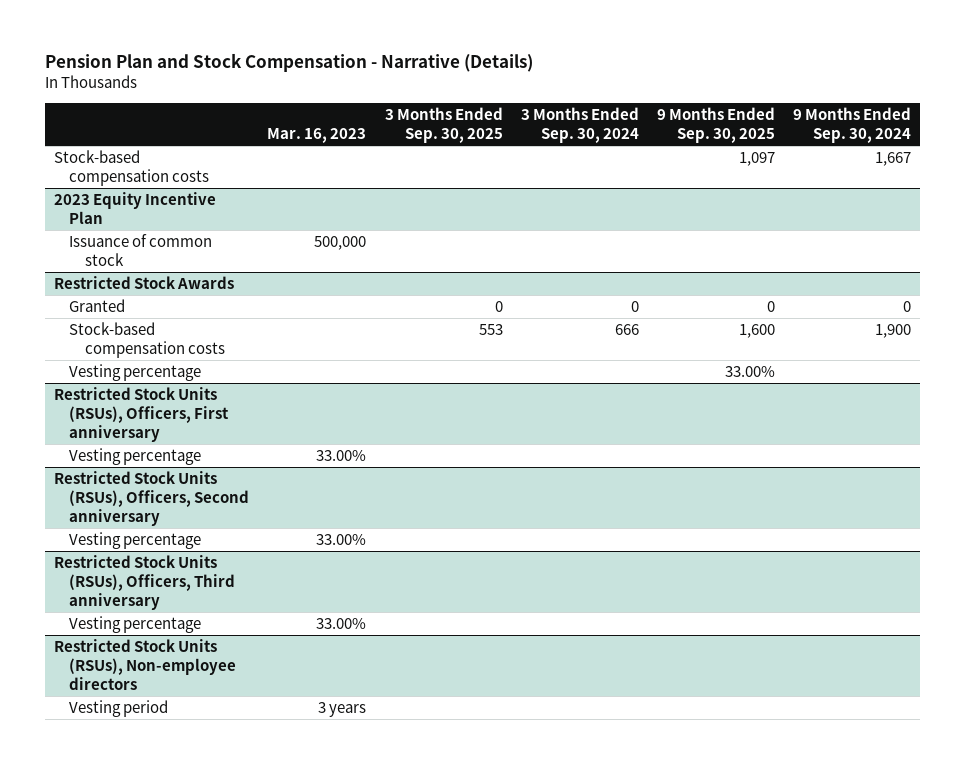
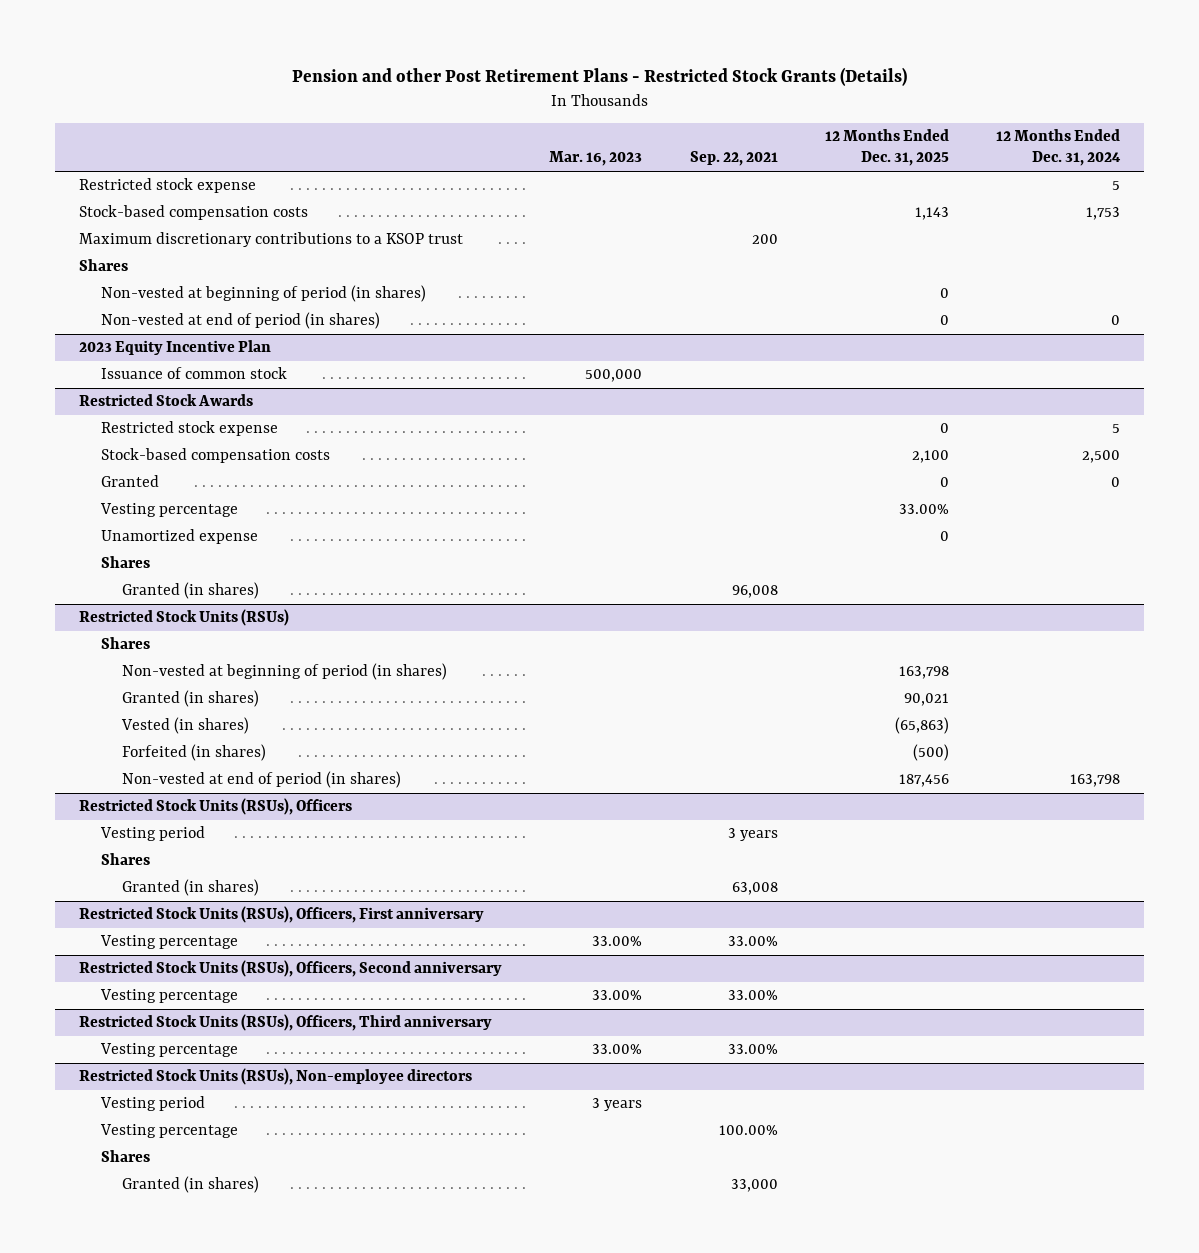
- Pension Plan and Stock Compensation - Narrative (Details)
+ Pension and other Post Retirement Plans - Restricted Stock Grants (Details)
- | Mar. 16, 2023 | 3 Months Ended Sep. 30, 2025 | 3 Months Ended Sep. 30, 2024 | 9 Months Ended Sep. 30, 2025 | 9 Months Ended Sep. 30, 2024
+ | Mar. 16, 2023 | Sep. 22, 2021 | 12 Months Ended Dec. 31, 2025 | 12 Months Ended Dec. 31, 2024
+ Restricted stock expense | | | | 5
+ Maximum discretionary contributions to a KSOP trust | | 200 | |
+ Shares
+ Non-vested at beginning of period (in shares) | | | 0 |
+ Non-vested at end of period (in shares) | | | 0 | 0
@ Restricted Stock Awards
+ Restricted stock expense | | | 0 | 5
moved down: Granted | | | 0 | 0
+ Unamortized expense | | | 0 |
+ Shares
+ Granted (in shares) | | 96,008 | |
+ Restricted Stock Units (RSUs)
+ Shares
+ Non-vested at beginning of period (in shares) | | | 163,798 |
+ Granted (in shares) | | | 90,021 |
+ Vested (in shares) | | | (65,863) |
+ Forfeited (in shares) | | | (500) |
+ Non-vested at end of period (in shares) | | | 187,456 | 163,798
+ Restricted Stock Units (RSUs), Officers
+ Vesting period | | 3 years | |
+ Shares
+ Granted (in shares) | | 63,008 | |
@ Restricted Stock Units (RSUs), Non-employee directors
+ Vesting percentage | | 100.00% | |
+ Shares
+ Granted (in shares) | | 33,000 | |

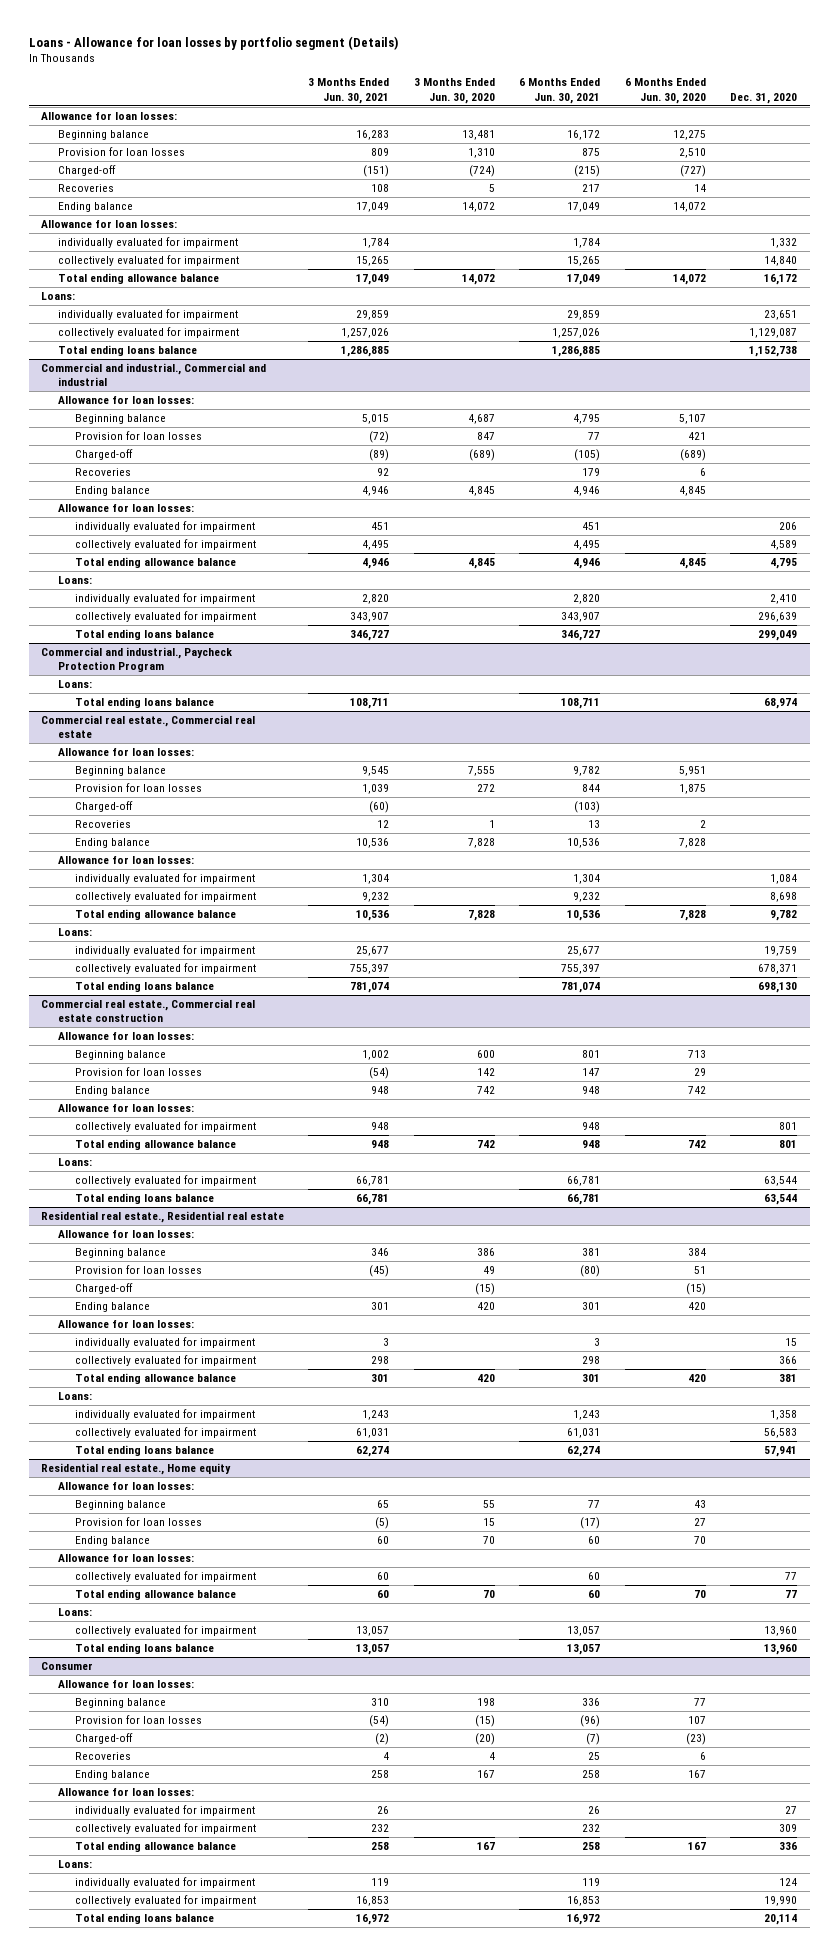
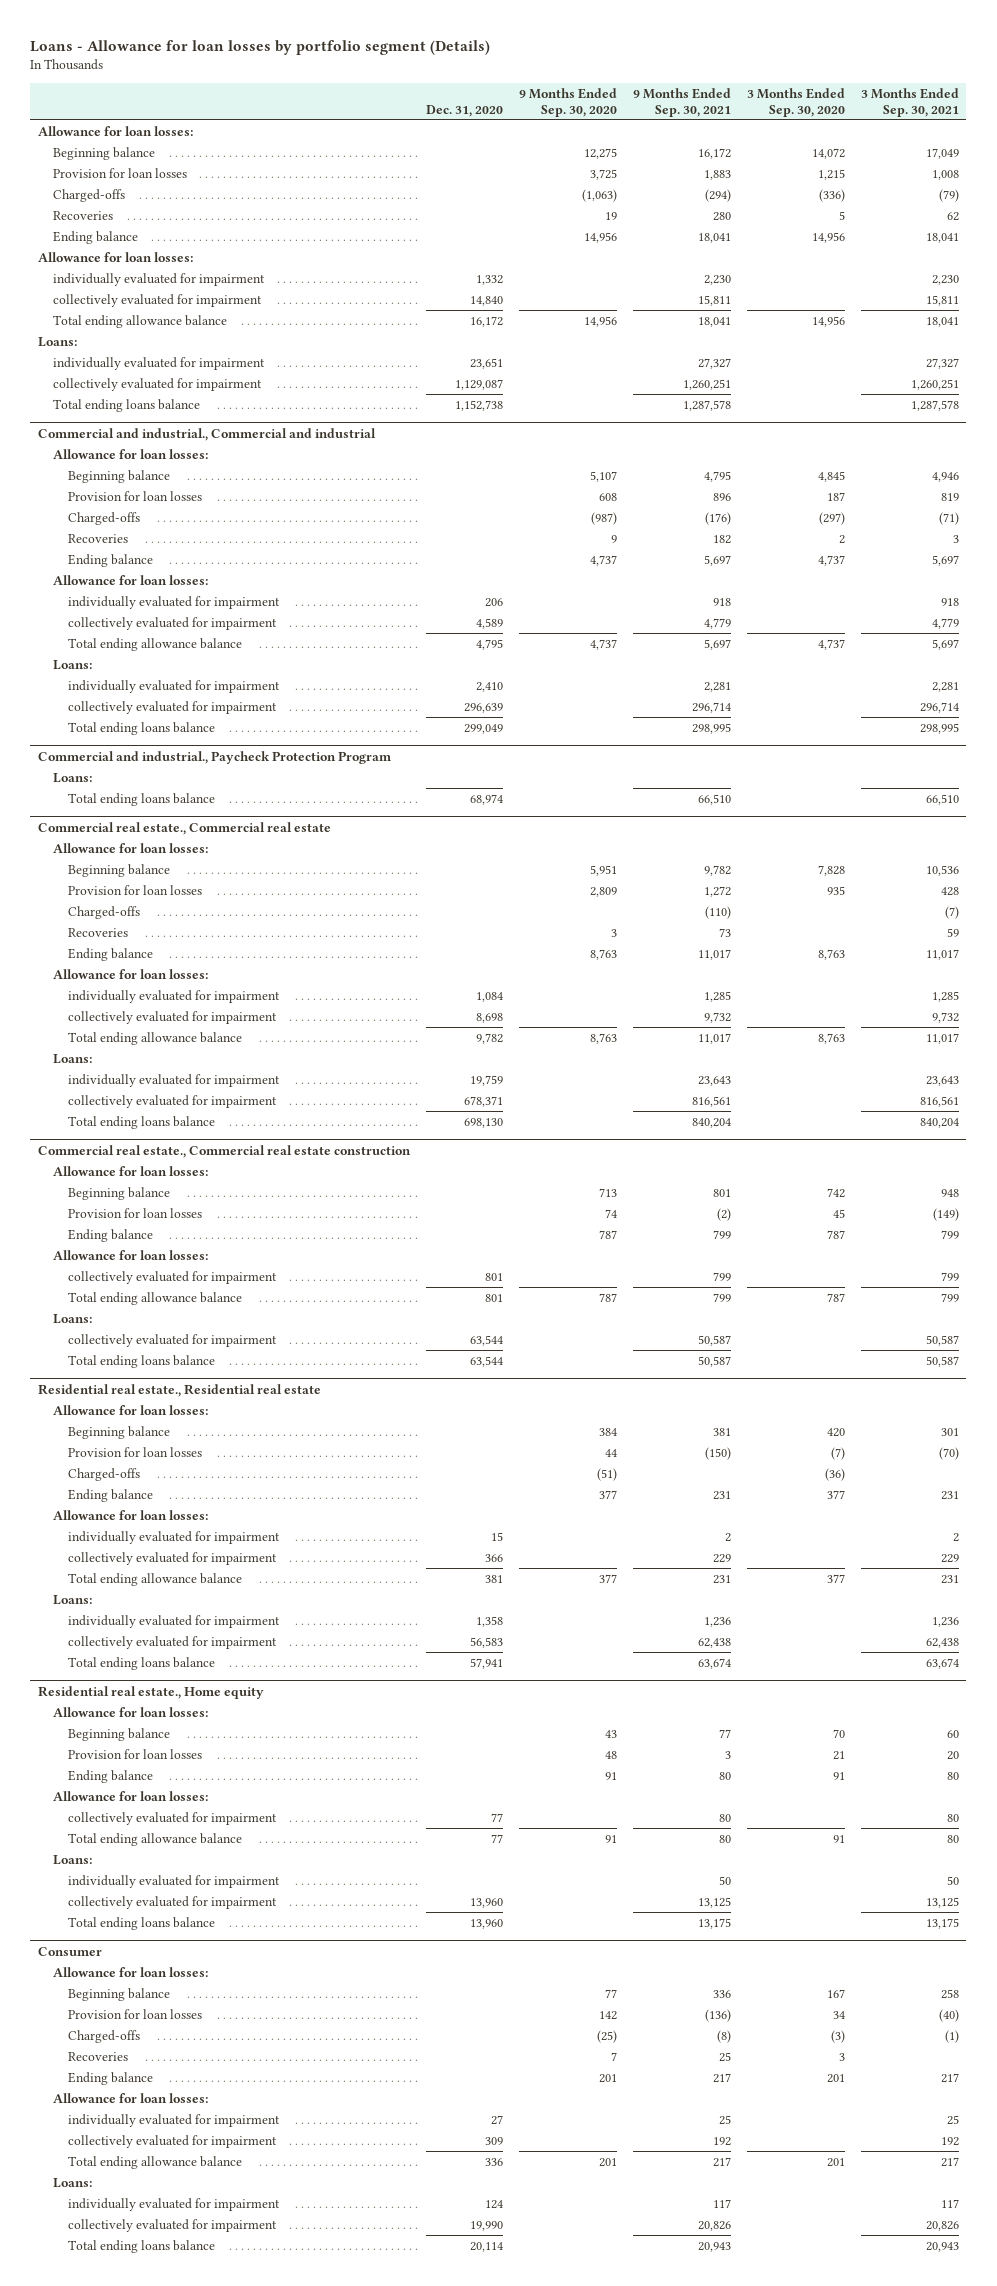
- | 3 Months Ended Jun. 30, 2021 | 3 Months Ended Jun. 30, 2020 | 6 Months Ended Jun. 30, 2021 | 6 Months Ended Jun. 30, 2020 | Dec. 31, 2020
+ | Dec. 31, 2020 | 9 Months Ended Sep. 30, 2020 | 9 Months Ended Sep. 30, 2021 | 3 Months Ended Sep. 30, 2020 | 3 Months Ended Sep. 30, 2021
- Charged-off | (151) | (724) | (215) | (727) |
+ Charged-offs | | (1,063) | (294) | (336) | (79)
@ Commercial and industrial., Commercial and industrial
- Charged-off | (89) | (689) | (105) | (689) |
+ Charged-offs | | (987) | (176) | (297) | (71)
@ Commercial real estate., Commercial real estate
- Charged-off | (60) | | (103) | |
+ Charged-offs | | | (110) | | (7)
@ Residential real estate., Residential real estate
- Charged-off | | (15) | | (15) |
+ Charged-offs | | (51) | | (36) |
@ Residential real estate., Home equity
+ individually evaluated for impairment | | | 50 | | 50
@ Consumer
- Charged-off | (2) | (20) | (7) | (23) |
+ Charged-offs | | (25) | (8) | (3) | (1)

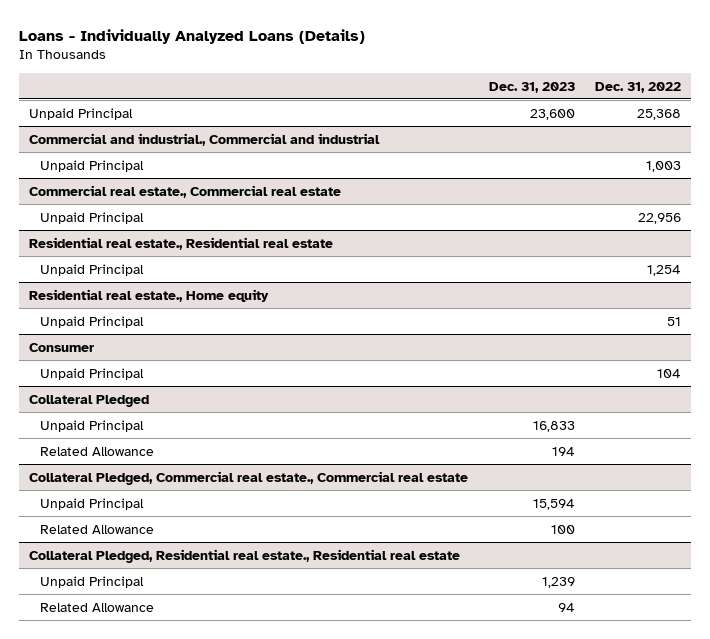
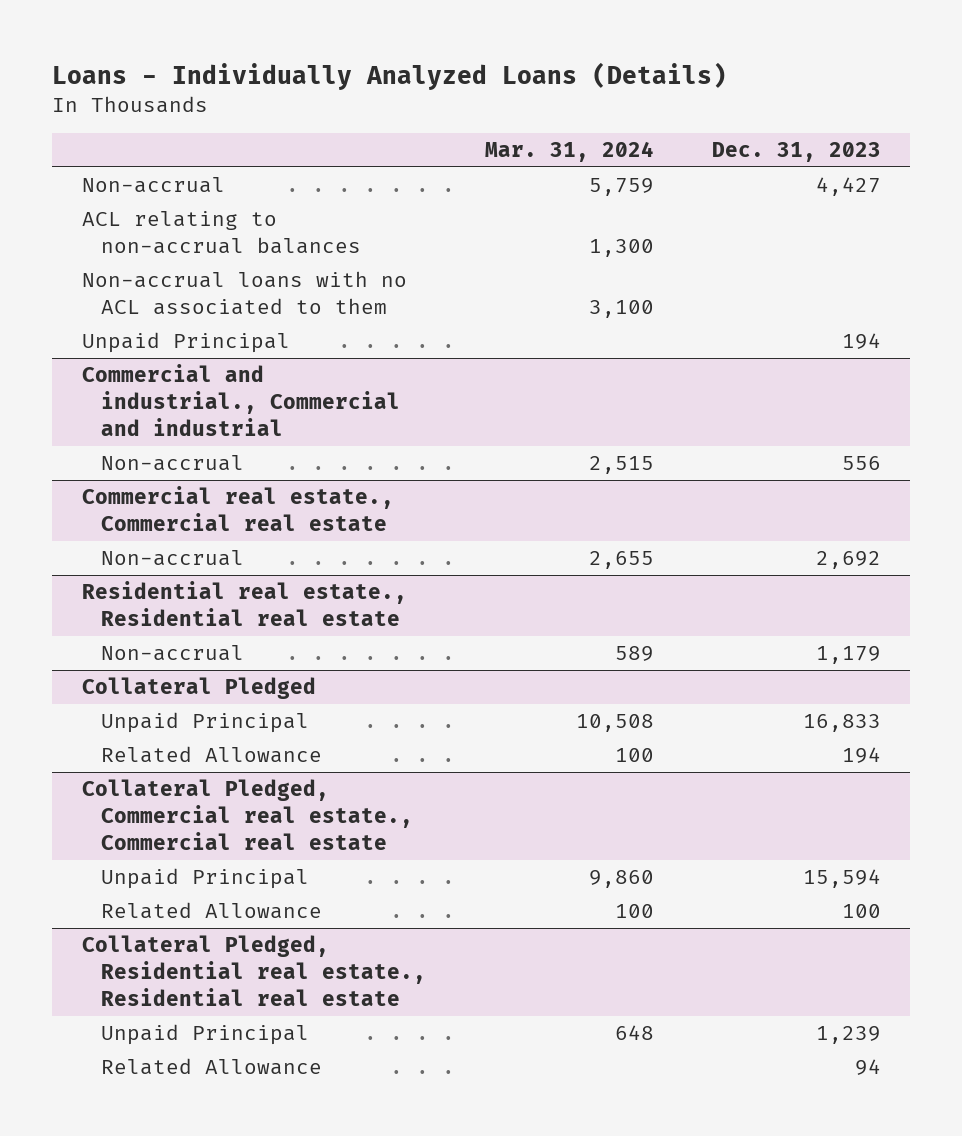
- | Dec. 31, 2023 | Dec. 31, 2022
+ | Mar. 31, 2024 | Dec. 31, 2023
- Unpaid Principal | 23,600 | 25,368
+ Non-accrual | 5,759 | 4,427
+ ACL relating to non-accrual balances | 1,300 |
+ Non-accrual loans with no ACL associated to them | 3,100 |
+ Unpaid Principal | | 194
@ Commercial and industrial., Commercial and industrial
- Unpaid Principal | | 1,003
+ Non-accrual | 2,515 | 556
@ Commercial real estate., Commercial real estate
- Unpaid Principal | | 22,956
+ Non-accrual | 2,655 | 2,692
@ Residential real estate., Residential real estate
- Unpaid Principal | | 1,254
- Residential real estate., Home equity
- Unpaid Principal | | 51
- Consumer
- Unpaid Principal | | 104
@ Residential real estate., Residential real estate
+ Non-accrual | 589 | 1,179

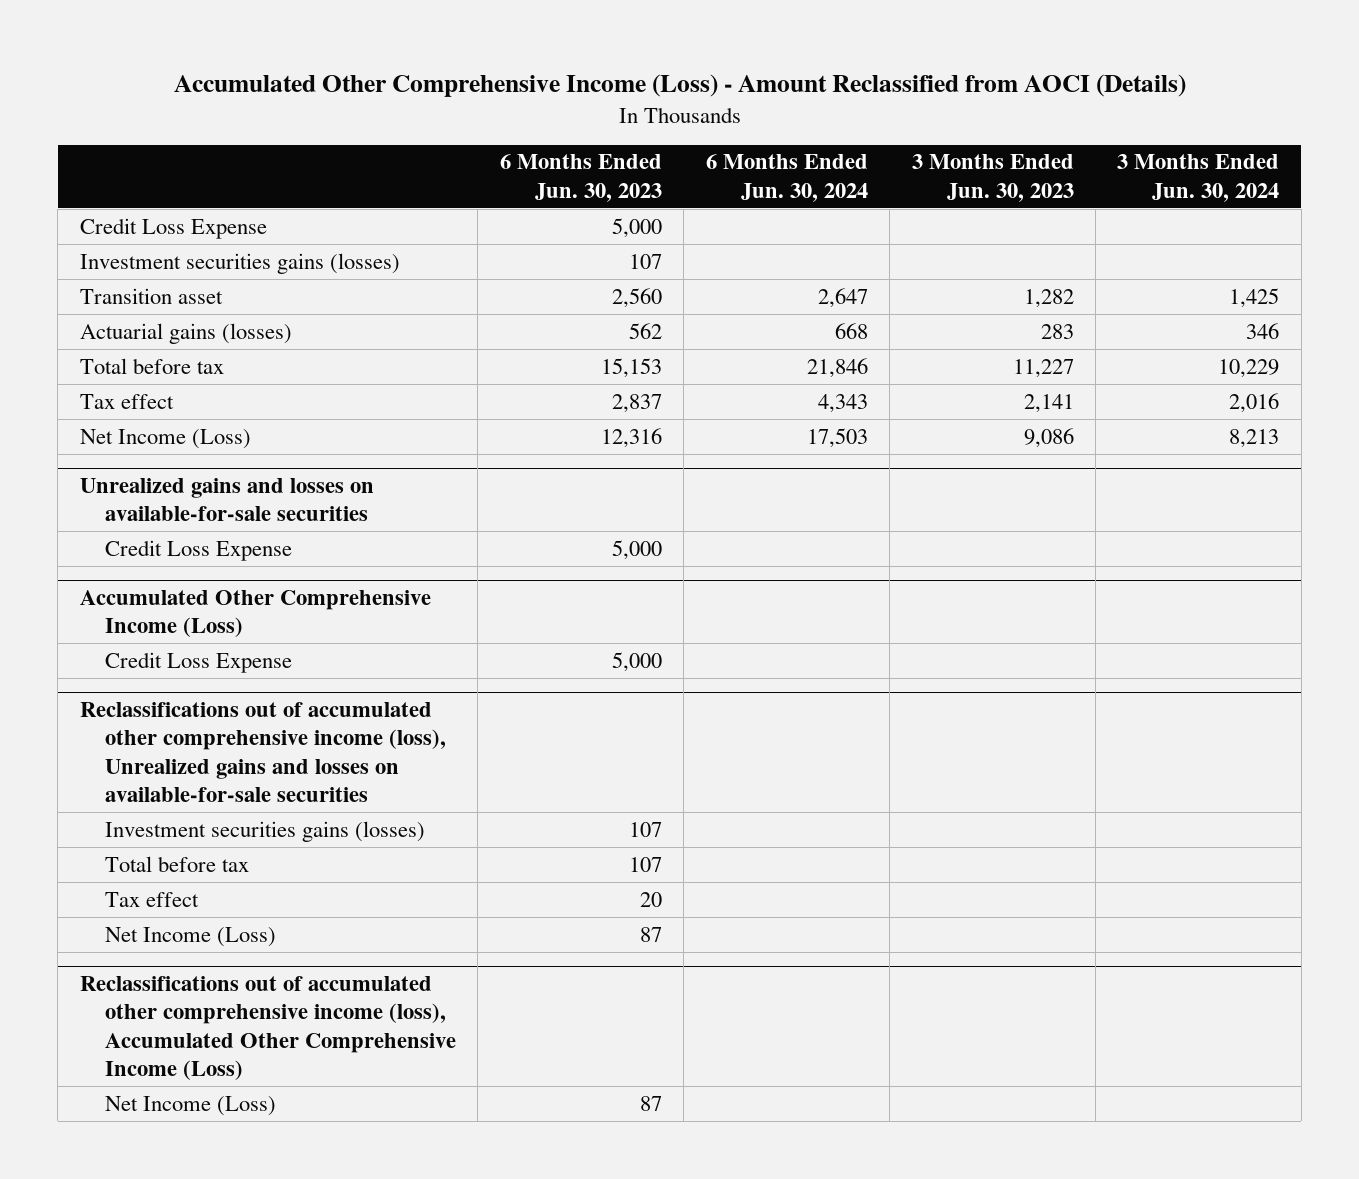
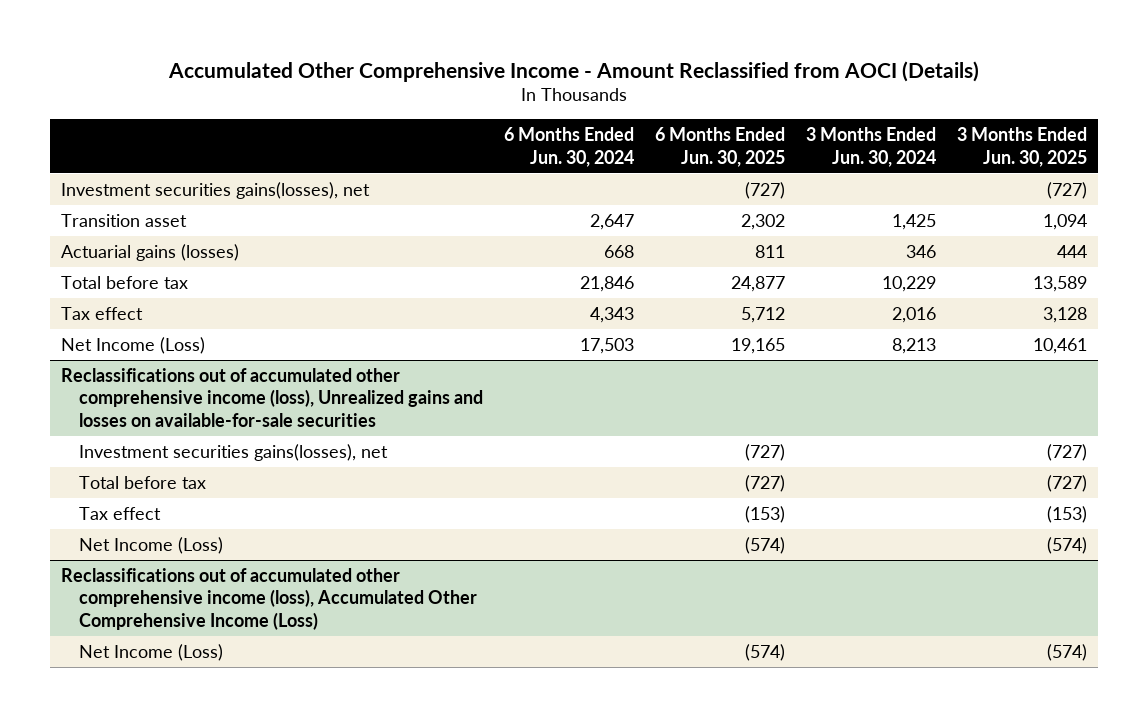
- Accumulated Other Comprehensive Income (Loss) - Amount Reclassified from AOCI (Details)
+ Accumulated Other Comprehensive Income - Amount Reclassified from AOCI (Details)
- | 6 Months Ended Jun. 30, 2023 | 6 Months Ended Jun. 30, 2024 | 3 Months Ended Jun. 30, 2023 | 3 Months Ended Jun. 30, 2024
+ | 6 Months Ended Jun. 30, 2024 | 6 Months Ended Jun. 30, 2025 | 3 Months Ended Jun. 30, 2024 | 3 Months Ended Jun. 30, 2025
- Credit Loss Expense | 5,000 | | |
- Investment securities gains (losses) | 107 | | |
+ Investment securities gains(losses), net | | (727) | | (727)
- Unrealized gains and losses on available-for-sale securities
- Credit Loss Expense | 5,000 | | |
- Accumulated Other Comprehensive Income (Loss)
- Credit Loss Expense | 5,000 | | |
@ Reclassifications out of accumulated other comprehensive income (loss), Unrealized gains and losses on available-for-sale securities
- Investment securities gains (losses) | 107 | | |
+ Investment securities gains(losses), net | | (727) | | (727)

